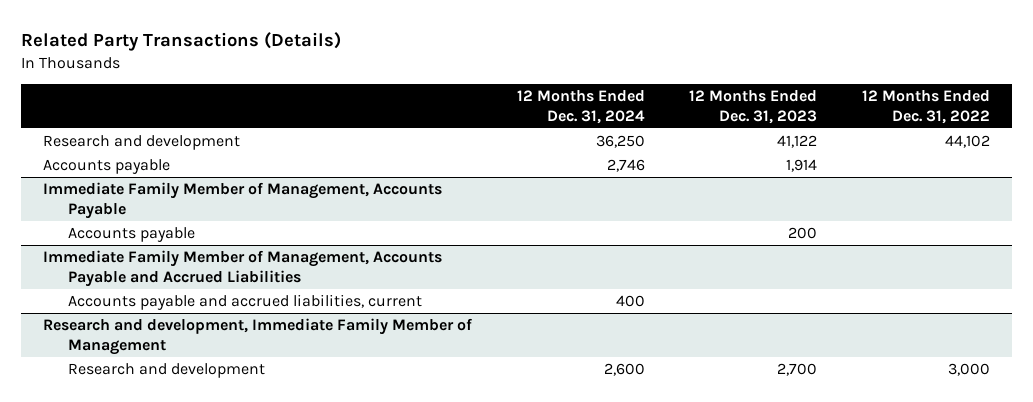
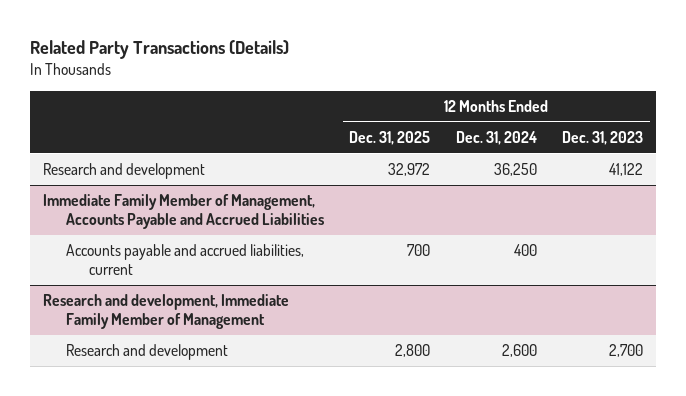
- | 12 Months Ended Dec. 31, 2024 | 12 Months Ended Dec. 31, 2023 | 12 Months Ended Dec. 31, 2022
+ | 12 Months Ended Dec. 31, 2025 | 12 Months Ended Dec. 31, 2024 | 12 Months Ended Dec. 31, 2023
- Accounts payable | 2,746 | 1,914 |
- Immediate Family Member of Management, Accounts Payable
- Accounts payable | | 200 |

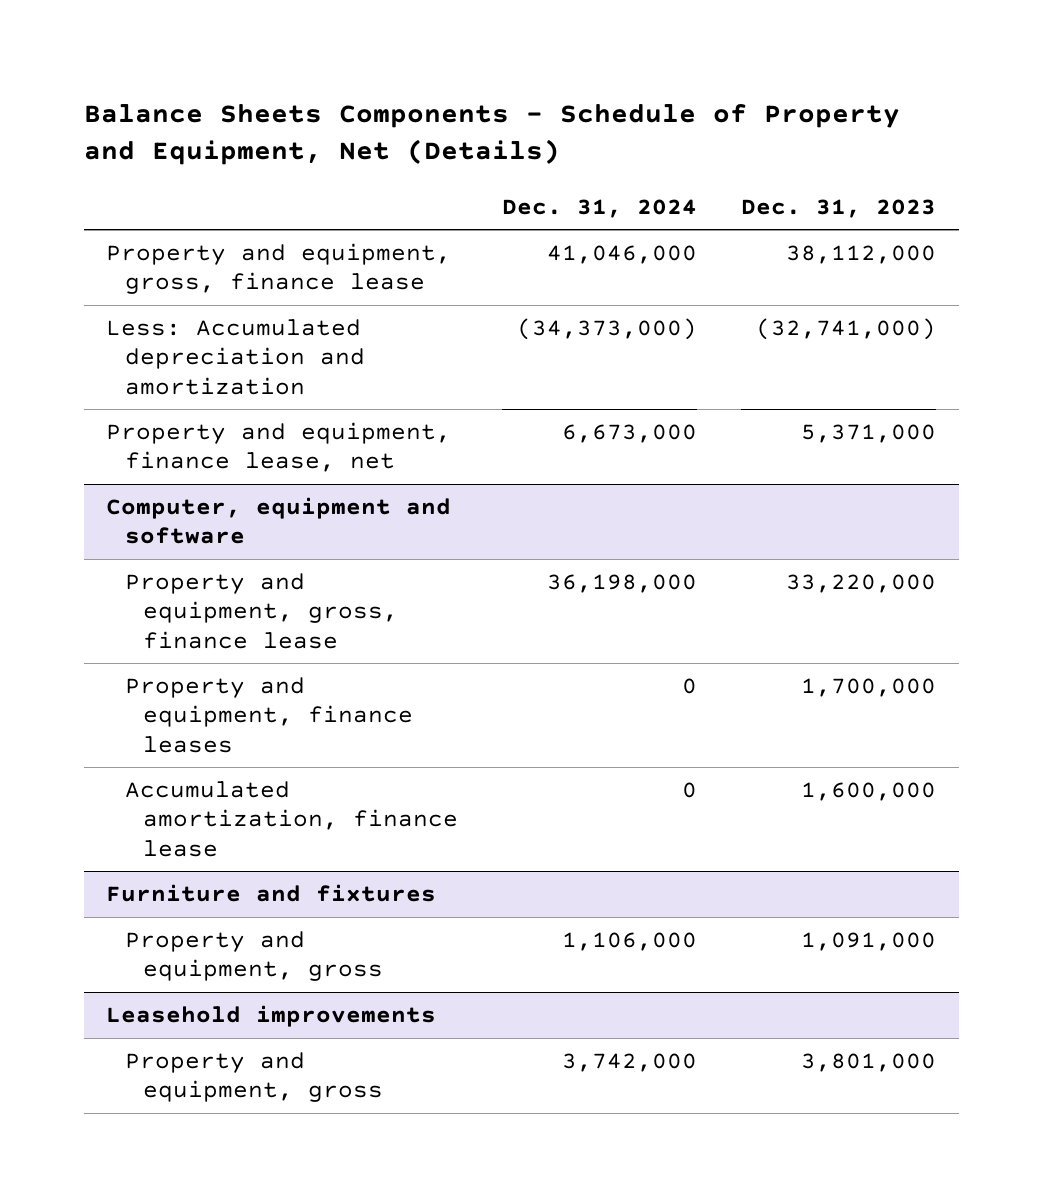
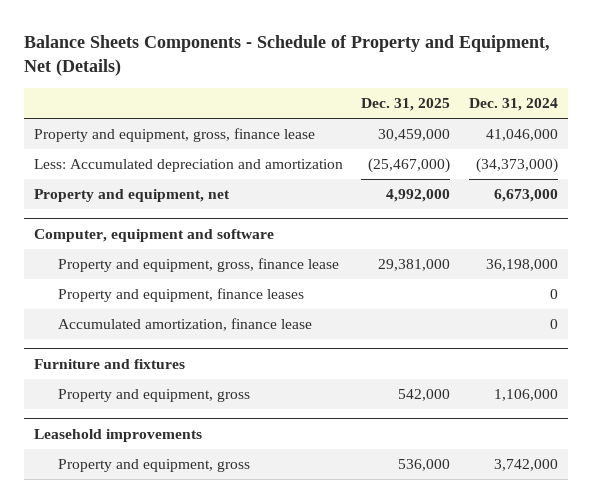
- | Dec. 31, 2024 | Dec. 31, 2023
+ | Dec. 31, 2025 | Dec. 31, 2024
- Property and equipment, finance lease, net | 6,673,000 | 5,371,000
+ Property and equipment, net | 4,992,000 | 6,673,000

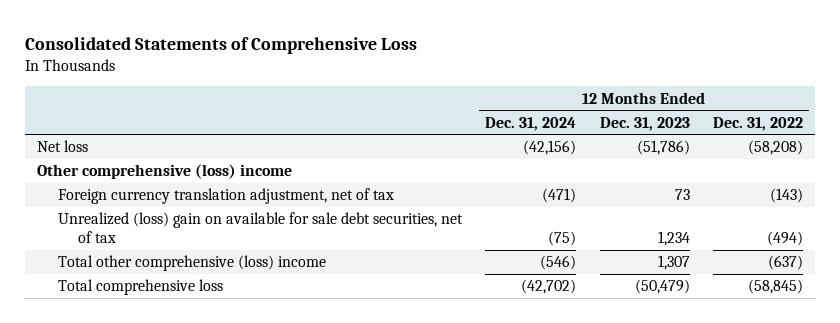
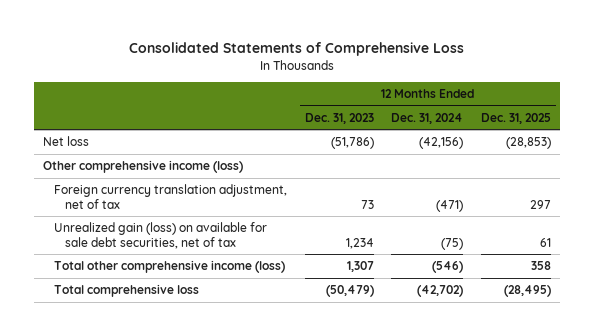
- | 12 Months Ended Dec. 31, 2024 | 12 Months Ended Dec. 31, 2023 | 12 Months Ended Dec. 31, 2022
+ | 12 Months Ended Dec. 31, 2023 | 12 Months Ended Dec. 31, 2024 | 12 Months Ended Dec. 31, 2025
- Other comprehensive (loss) income
+ Other comprehensive income (loss)
- Unrealized (loss) gain on available for sale debt securities, net of tax | (75) | 1,234 | (494)
- Total other comprehensive (loss) income | (546) | 1,307 | (637)
+ Unrealized gain (loss) on available for sale debt securities, net of tax | 1,234 | (75) | 61
+ Total other comprehensive income (loss) | 1,307 | (546) | 358

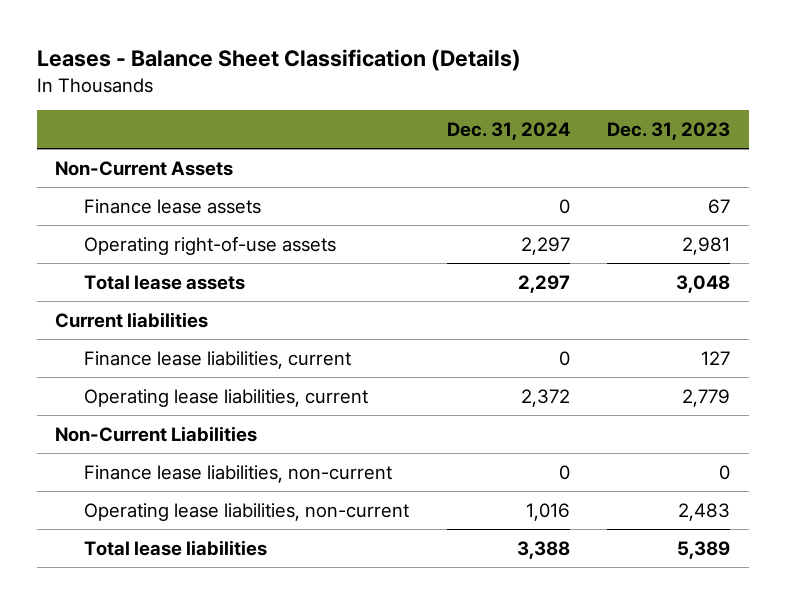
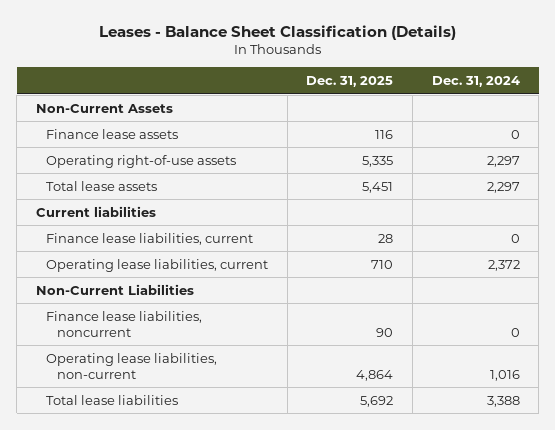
- | Dec. 31, 2024 | Dec. 31, 2023
+ | Dec. 31, 2025 | Dec. 31, 2024
- Finance lease liabilities, non-current | 0 | 0
+ Finance lease liabilities, noncurrent | 90 | 0

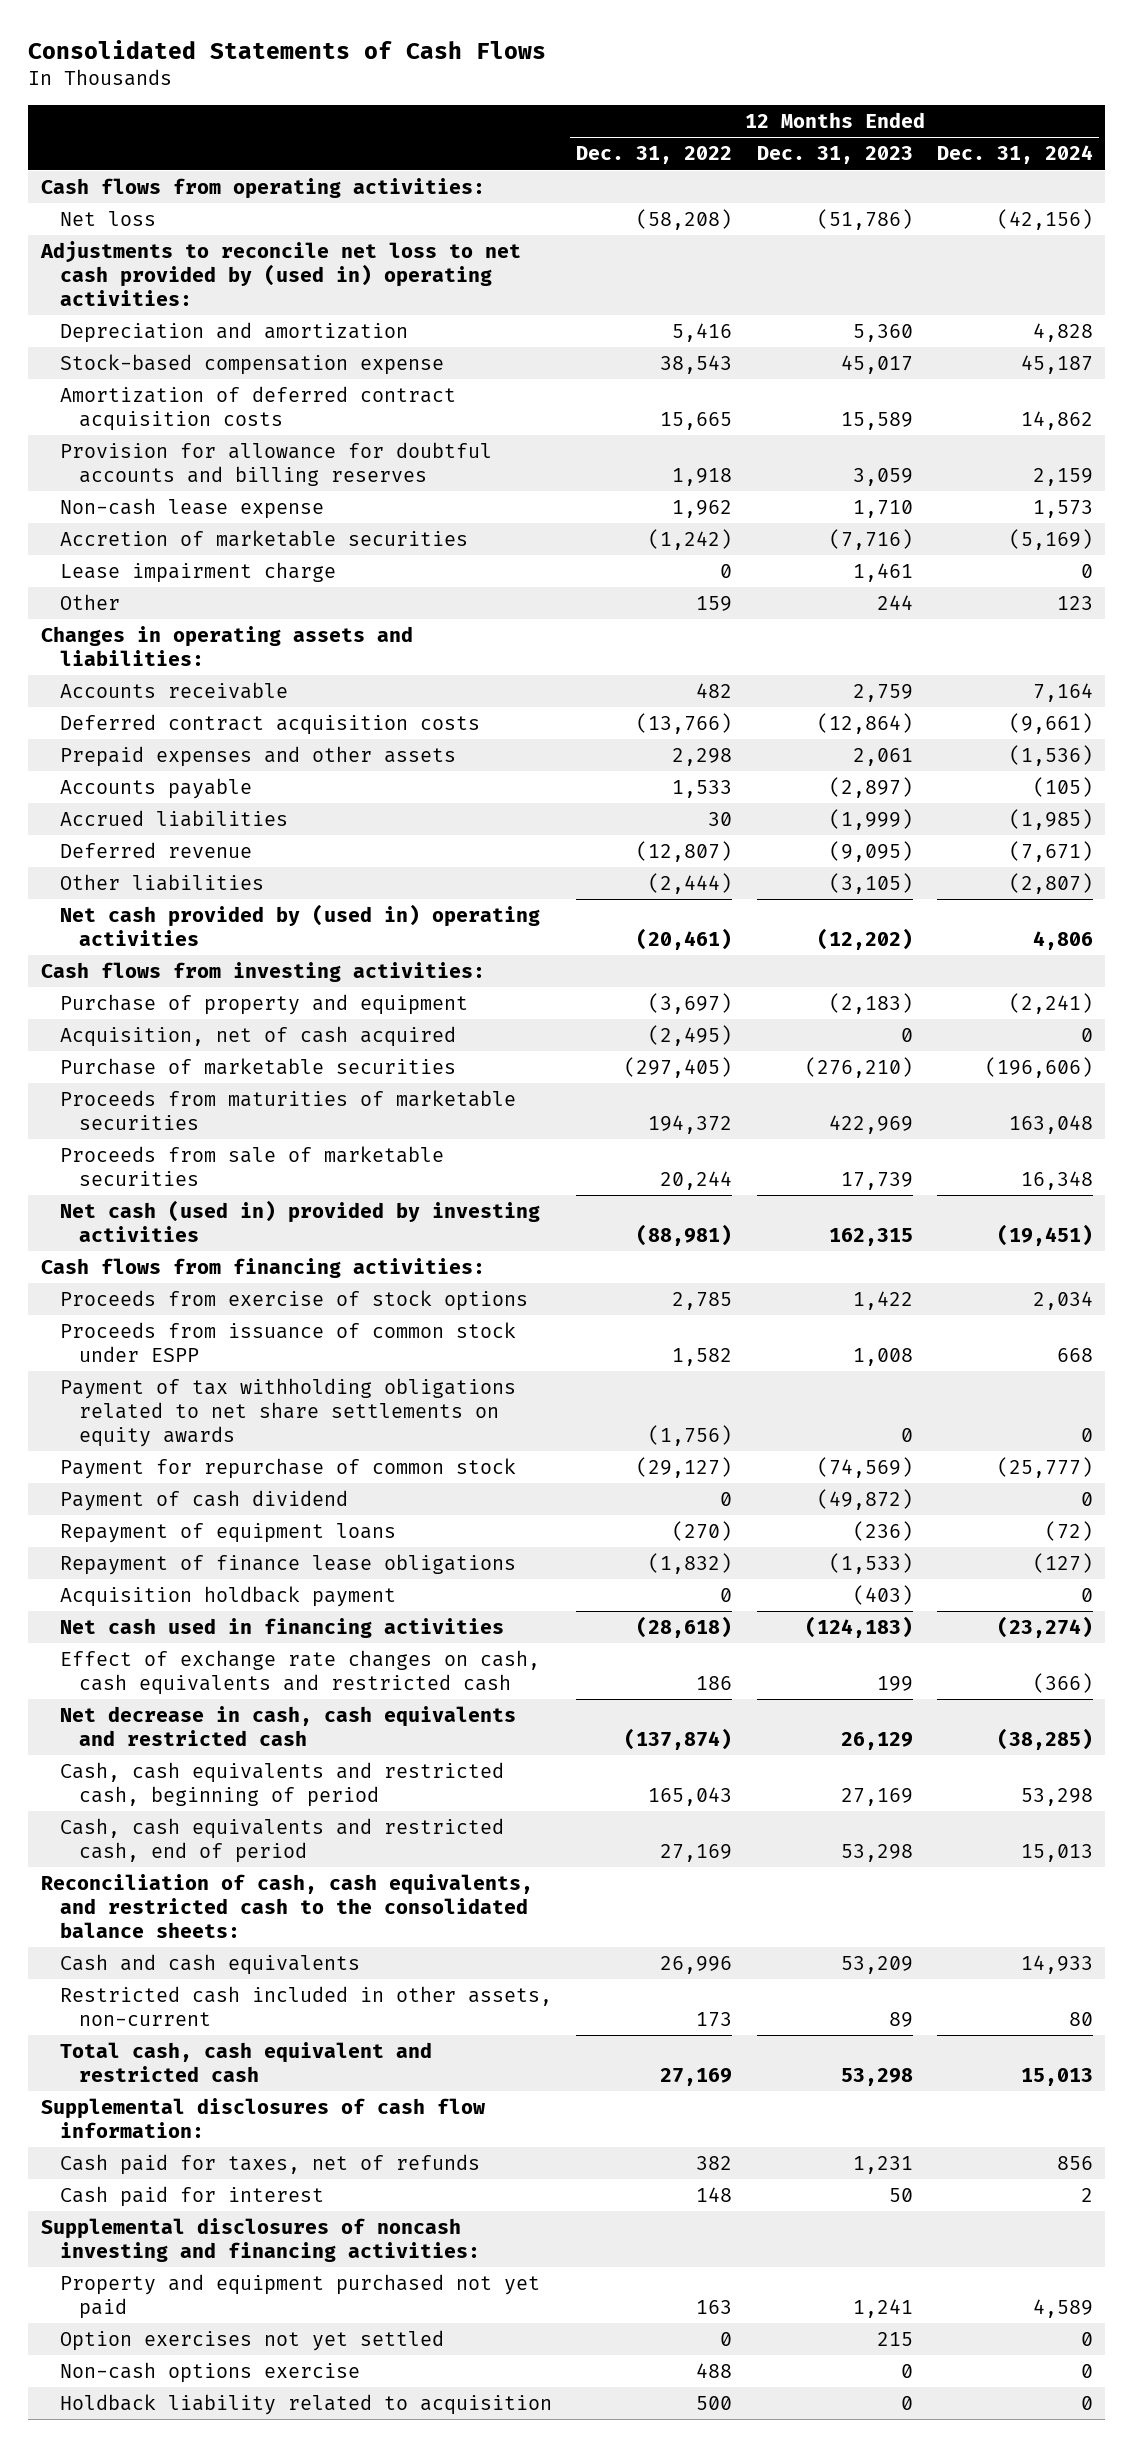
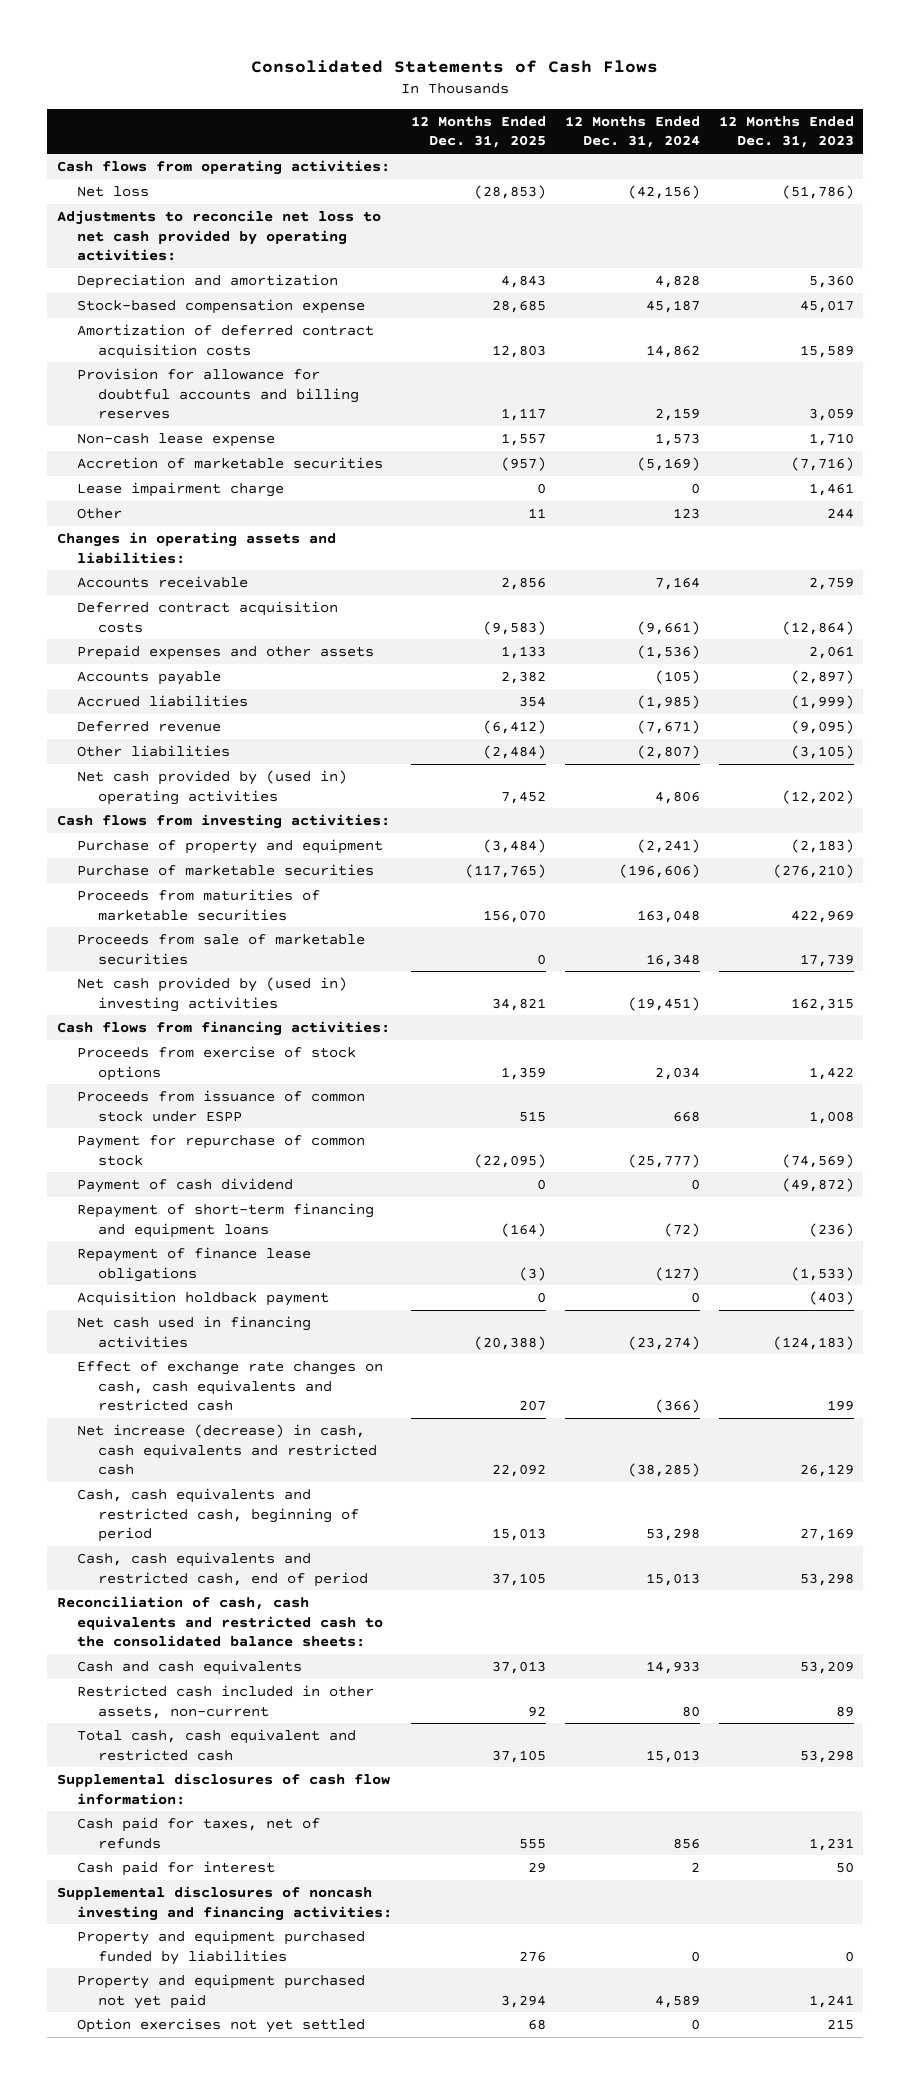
- | 12 Months Ended Dec. 31, 2022 | 12 Months Ended Dec. 31, 2023 | 12 Months Ended Dec. 31, 2024
+ | 12 Months Ended Dec. 31, 2025 | 12 Months Ended Dec. 31, 2024 | 12 Months Ended Dec. 31, 2023
- Adjustments to reconcile net loss to net cash provided by (used in) operating activities:
+ Adjustments to reconcile net loss to net cash provided by operating activities:
- Acquisition, net of cash acquired | (2,495) | 0 | 0
- Net cash (used in) provided by investing activities | (88,981) | 162,315 | (19,451)
+ Net cash provided by (used in) investing activities | 34,821 | (19,451) | 162,315
- Payment of tax withholding obligations related to net share settlements on equity awards | (1,756) | 0 | 0
- Repayment of equipment loans | (270) | (236) | (72)
+ Repayment of short-term financing and equipment loans | (164) | (72) | (236)
- Net decrease in cash, cash equivalents and restricted cash | (137,874) | 26,129 | (38,285)
+ Net increase (decrease) in cash, cash equivalents and restricted cash | 22,092 | (38,285) | 26,129
- Reconciliation of cash, cash equivalents, and restricted cash to the consolidated balance sheets:
+ Reconciliation of cash, cash equivalents and restricted cash to the consolidated balance sheets:
+ Property and equipment purchased funded by liabilities | 276 | 0 | 0
- Non-cash options exercise | 488 | 0 | 0
- Holdback liability related to acquisition | 500 | 0 | 0

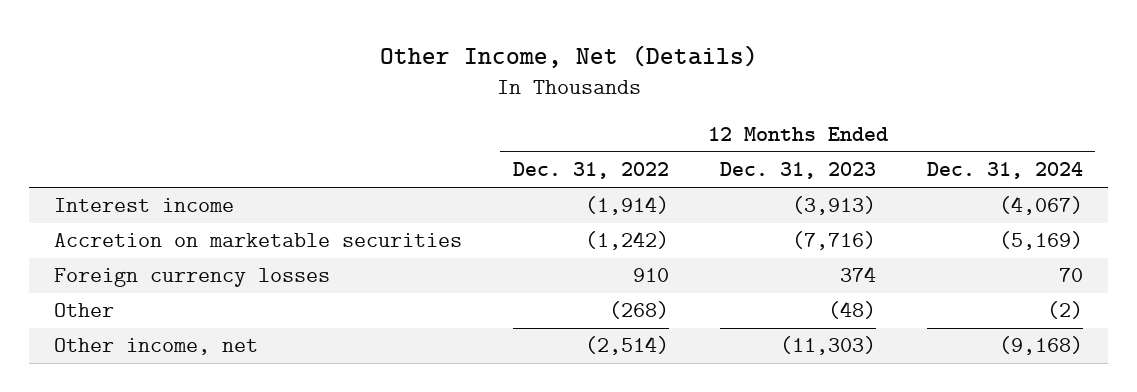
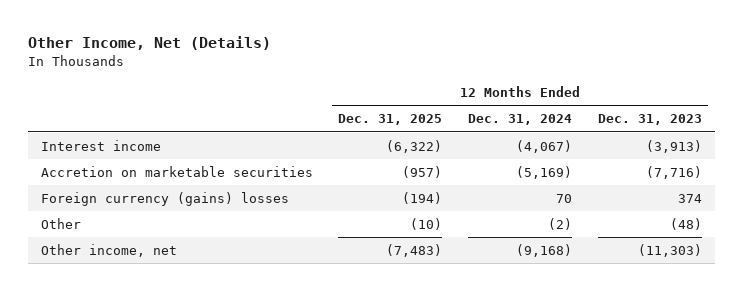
- | 12 Months Ended Dec. 31, 2022 | 12 Months Ended Dec. 31, 2023 | 12 Months Ended Dec. 31, 2024
+ | 12 Months Ended Dec. 31, 2025 | 12 Months Ended Dec. 31, 2024 | 12 Months Ended Dec. 31, 2023
- Foreign currency losses | 910 | 374 | 70
+ Foreign currency (gains) losses | (194) | 70 | 374

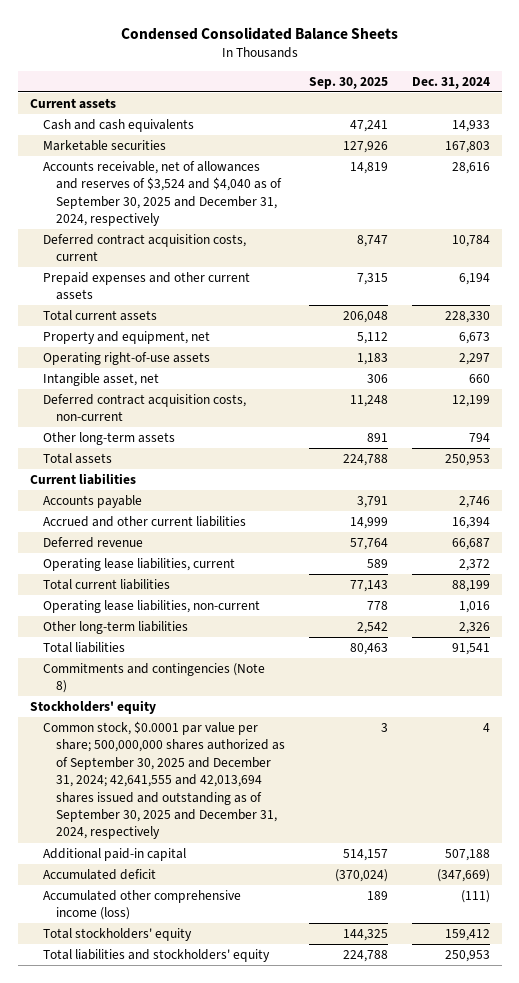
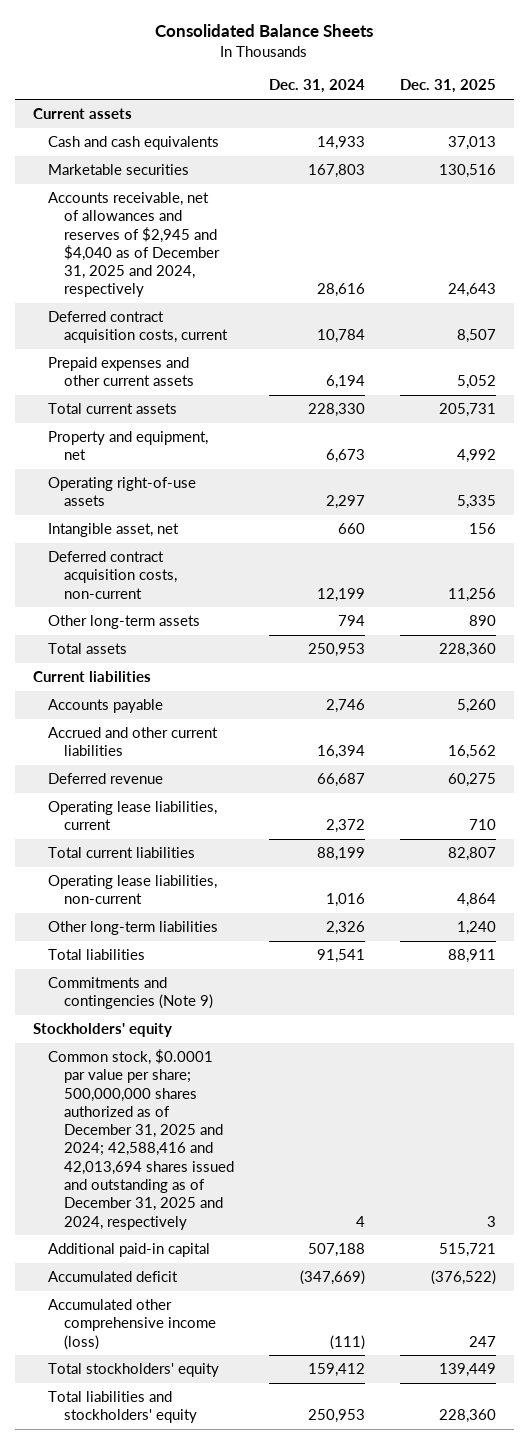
- Condensed Consolidated Balance Sheets
+ Consolidated Balance Sheets
- | Sep. 30, 2025 | Dec. 31, 2024
+ | Dec. 31, 2024 | Dec. 31, 2025
- Accounts receivable, net of allowances and reserves of $3,524 and $4,040 as of September 30, 2025 and December 31, 2024, respectively | 14,819 | 28,616
+ Accounts receivable, net of allowances and reserves of $2,945 and $4,040 as of December 31, 2025 and 2024, respectively | 28,616 | 24,643
- Commitments and contingencies (Note 8)
+ Commitments and contingencies (Note 9)
- Common stock, $0.0001 par value per share; 500,000,000 shares authorized as of September 30, 2025 and December 31, 2024; 42,641,555 and 42,013,694 shares issued and outstanding as of September 30, 2025 and December 31, 2024, respectively | 3 | 4
+ Common stock, $0.0001 par value per share; 500,000,000 shares authorized as of December 31, 2025 and 2024; 42,588,416 and 42,013,694 shares issued and outstanding as of December 31, 2025 and 2024, respectively | 4 | 3

